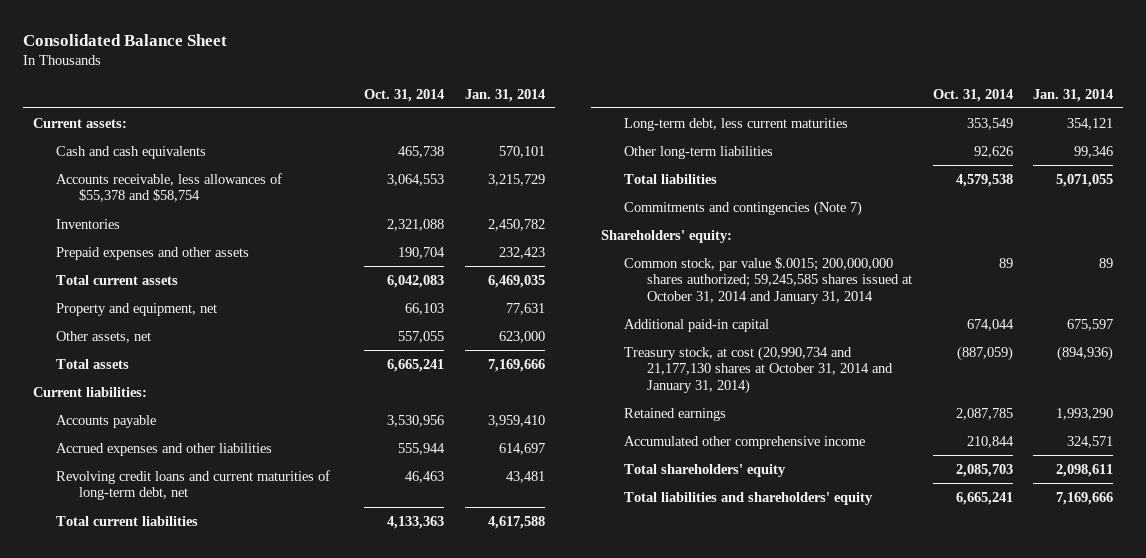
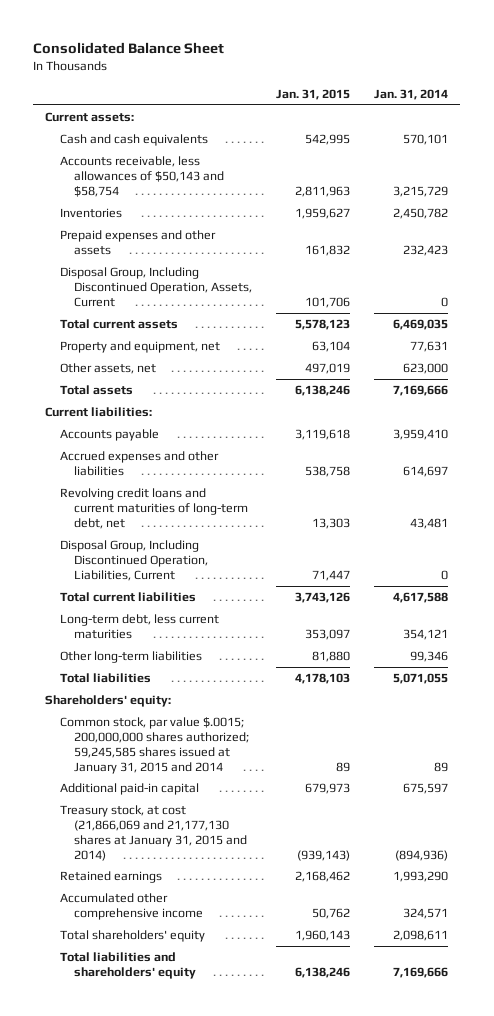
- | Oct. 31, 2014 | Jan. 31, 2014
+ | Jan. 31, 2015 | Jan. 31, 2014
- Accounts receivable, less allowances of $55,378 and $58,754 | 3,064,553 | 3,215,729
+ Accounts receivable, less allowances of $50,143 and $58,754 | 2,811,963 | 3,215,729
+ Disposal Group, Including Discontinued Operation, Assets, Current | 101,706 | 0
+ Disposal Group, Including Discontinued Operation, Liabilities, Current | 71,447 | 0
- Commitments and contingencies (Note 7)
- Common stock, par value $.0015; 200,000,000 shares authorized; 59,245,585 shares issued at October 31, 2014 and January 31, 2014 | 89 | 89
+ Common stock, par value $.0015; 200,000,000 shares authorized; 59,245,585 shares issued at January 31, 2015 and 2014 | 89 | 89
- Treasury stock, at cost (20,990,734 and 21,177,130 shares at October 31, 2014 and January 31, 2014) | (887,059) | (894,936)
+ Treasury stock, at cost (21,866,069 and 21,177,130 shares at January 31, 2015 and 2014) | (939,143) | (894,936)

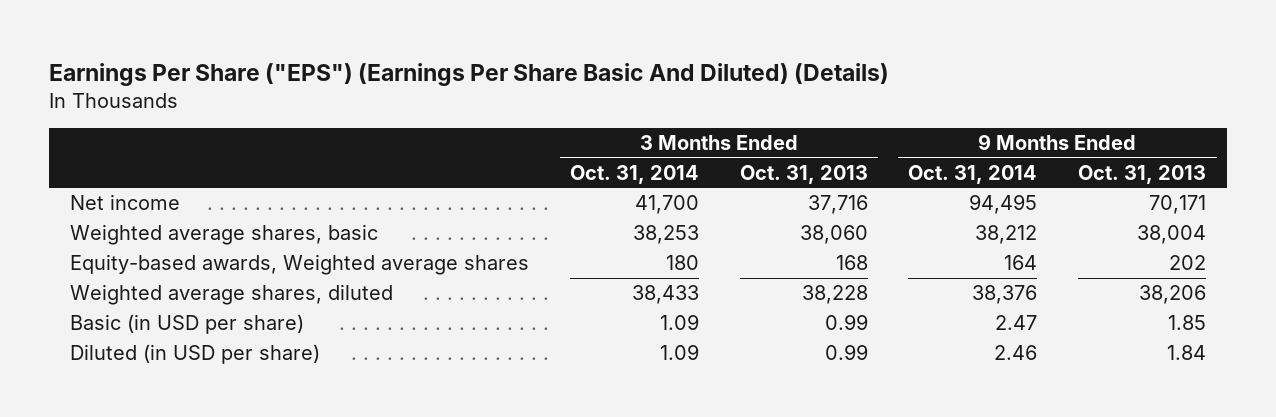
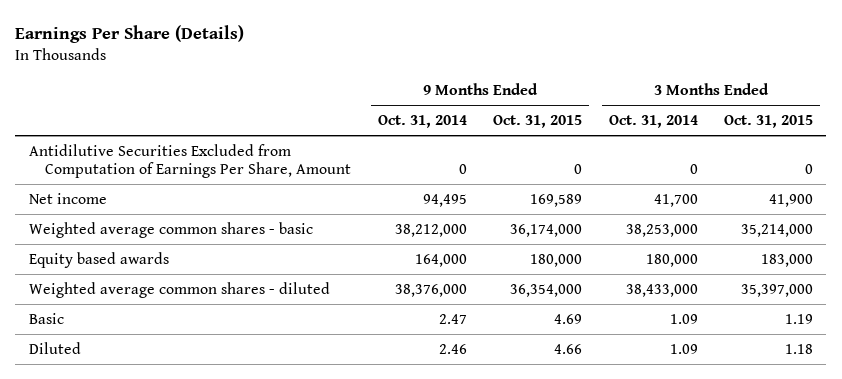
- Earnings Per Share ("EPS") (Earnings Per Share Basic And Diluted) (Details)
+ Earnings Per Share (Details)
- | 3 Months Ended Oct. 31, 2014 | 3 Months Ended Oct. 31, 2013 | 9 Months Ended Oct. 31, 2014 | 9 Months Ended Oct. 31, 2013
+ | 9 Months Ended Oct. 31, 2014 | 9 Months Ended Oct. 31, 2015 | 3 Months Ended Oct. 31, 2014 | 3 Months Ended Oct. 31, 2015
+ Antidilutive Securities Excluded from Computation of Earnings Per Share, Amount | 0 | 0 | 0 | 0
- Weighted average shares, basic | 38,253 | 38,060 | 38,212 | 38,004
- Equity-based awards, Weighted average shares | 180 | 168 | 164 | 202
- Weighted average shares, diluted | 38,433 | 38,228 | 38,376 | 38,206
- Basic (in USD per share) | 1.09 | 0.99 | 2.47 | 1.85
- Diluted (in USD per share) | 1.09 | 0.99 | 2.46 | 1.84
+ Weighted average common shares - basic | 38,212,000 | 36,174,000 | 38,253,000 | 35,214,000
+ Equity based awards | 164,000 | 180,000 | 180,000 | 183,000
+ Weighted average common shares - diluted | 38,376,000 | 36,354,000 | 38,433,000 | 35,397,000
+ Basic | 2.47 | 4.69 | 1.09 | 1.19
+ Diluted | 2.46 | 4.66 | 1.09 | 1.18

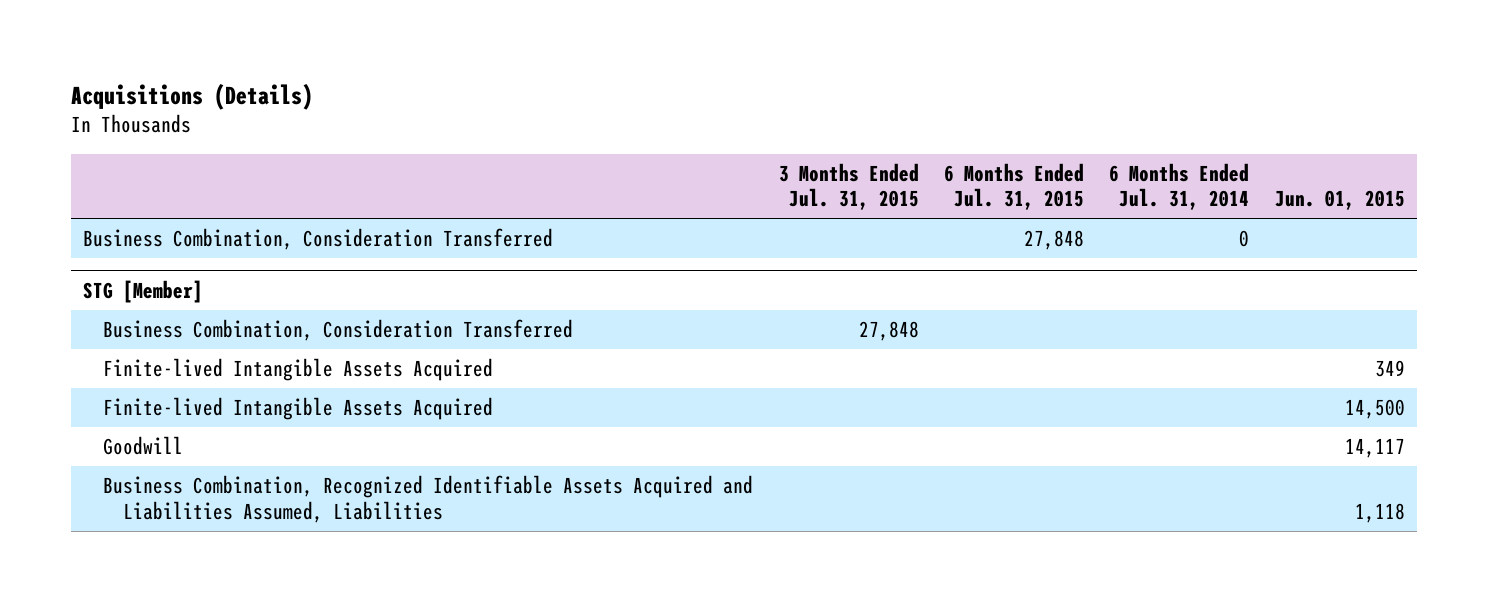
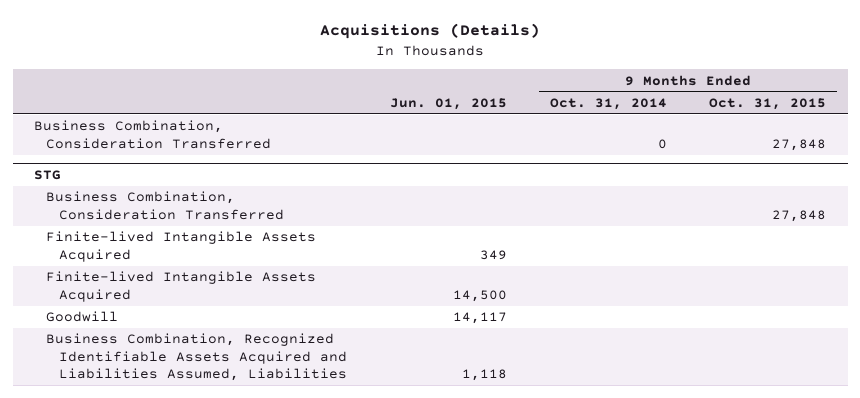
- | 3 Months Ended Jul. 31, 2015 | 6 Months Ended Jul. 31, 2015 | 6 Months Ended Jul. 31, 2014 | Jun. 01, 2015
+ | Jun. 01, 2015 | 9 Months Ended Oct. 31, 2014 | 9 Months Ended Oct. 31, 2015
- STG [Member]
+ STG

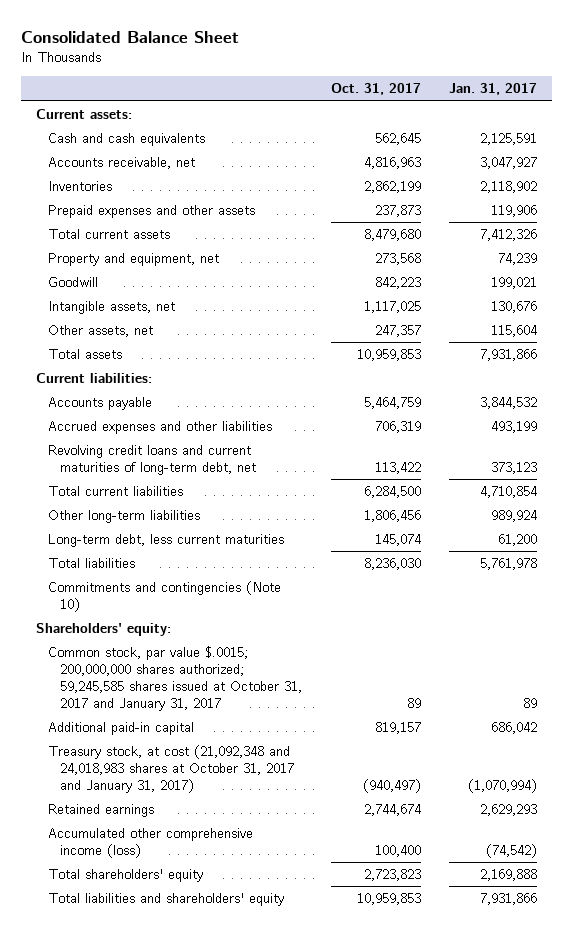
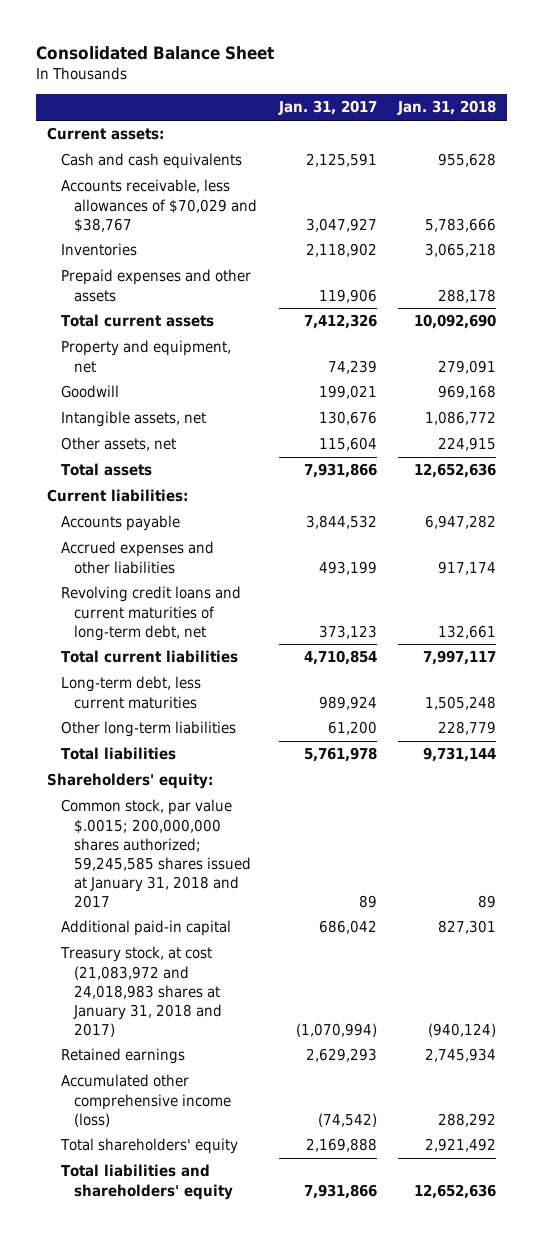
- | Oct. 31, 2017 | Jan. 31, 2017
+ | Jan. 31, 2017 | Jan. 31, 2018
- Accounts receivable, net | 4,816,963 | 3,047,927
+ Accounts receivable, less allowances of $70,029 and $38,767 | 3,047,927 | 5,783,666
- Other long-term liabilities | 1,806,456 | 989,924
- Long-term debt, less current maturities | 145,074 | 61,200
+ Long-term debt, less current maturities | 989,924 | 1,505,248
+ Other long-term liabilities | 61,200 | 228,779
- Commitments and contingencies (Note 10)
- Common stock, par value $.0015; 200,000,000 shares authorized; 59,245,585 shares issued at October 31, 2017 and January 31, 2017 | 89 | 89
+ Common stock, par value $.0015; 200,000,000 shares authorized; 59,245,585 shares issued at January 31, 2018 and 2017 | 89 | 89
- Treasury stock, at cost (21,092,348 and 24,018,983 shares at October 31, 2017 and January 31, 2017) | (940,497) | (1,070,994)
+ Treasury stock, at cost (21,083,972 and 24,018,983 shares at January 31, 2018 and 2017) | (1,070,994) | (940,124)

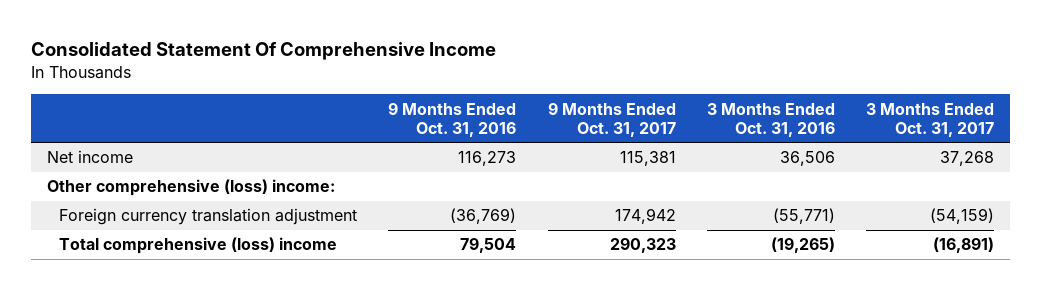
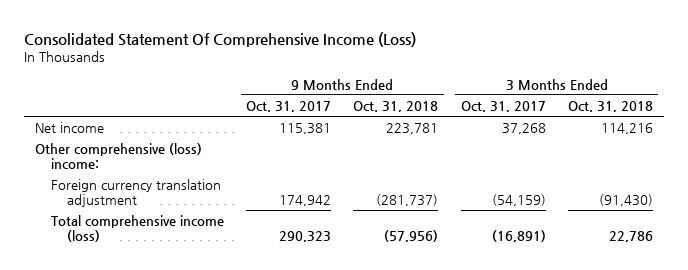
- Consolidated Statement Of Comprehensive Income
+ Consolidated Statement Of Comprehensive Income (Loss)
- | 9 Months Ended Oct. 31, 2016 | 9 Months Ended Oct. 31, 2017 | 3 Months Ended Oct. 31, 2016 | 3 Months Ended Oct. 31, 2017
+ | 9 Months Ended Oct. 31, 2017 | 9 Months Ended Oct. 31, 2018 | 3 Months Ended Oct. 31, 2017 | 3 Months Ended Oct. 31, 2018
- Total comprehensive (loss) income | 79,504 | 290,323 | (19,265) | (16,891)
+ Total comprehensive income (loss) | 290,323 | (57,956) | (16,891) | 22,786

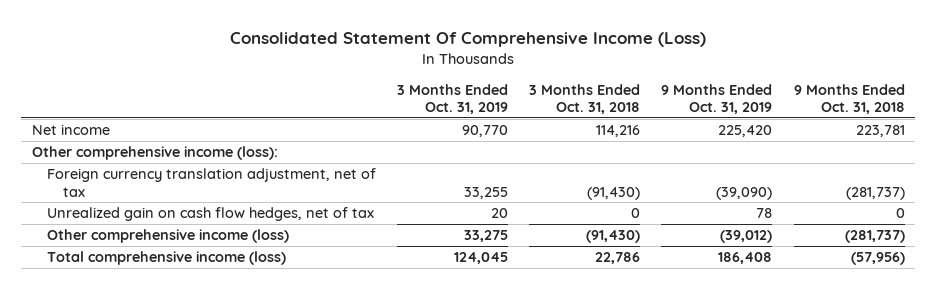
- | 9 Months Ended Oct. 31, 2017 | 9 Months Ended Oct. 31, 2018 | 3 Months Ended Oct. 31, 2017 | 3 Months Ended Oct. 31, 2018
+ | 3 Months Ended Oct. 31, 2019 | 3 Months Ended Oct. 31, 2018 | 9 Months Ended Oct. 31, 2019 | 9 Months Ended Oct. 31, 2018
- Other comprehensive (loss) income:
- Foreign currency translation adjustment | 174,942 | (281,737) | (54,159) | (91,430)
+ Other comprehensive income (loss):
+ Foreign currency translation adjustment, net of tax | 33,255 | (91,430) | (39,090) | (281,737)
+ Unrealized gain on cash flow hedges, net of tax | 20 | 0 | 78 | 0
+ Other comprehensive income (loss) | 33,275 | (91,430) | (39,012) | (281,737)

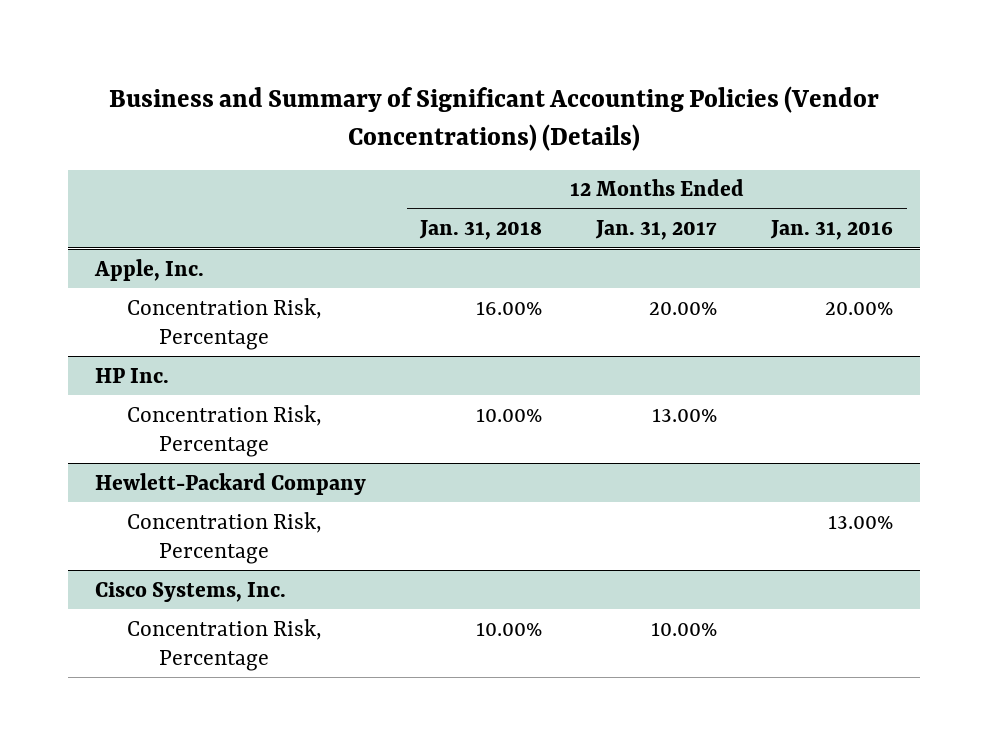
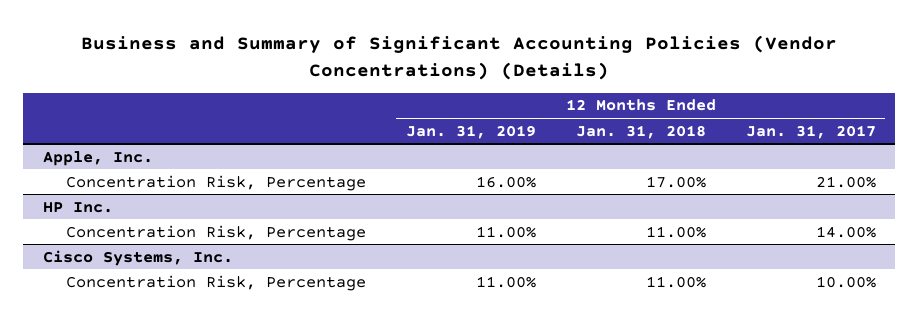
- | 12 Months Ended Jan. 31, 2018 | 12 Months Ended Jan. 31, 2017 | 12 Months Ended Jan. 31, 2016
+ | 12 Months Ended Jan. 31, 2019 | 12 Months Ended Jan. 31, 2018 | 12 Months Ended Jan. 31, 2017
@ Apple, Inc.
- Concentration Risk, Percentage | 16.00% | 20.00% | 20.00%
+ Concentration Risk, Percentage | 16.00% | 17.00% | 21.00%
@ HP Inc.
- Concentration Risk, Percentage | 10.00% | 13.00% |
- Hewlett-Packard Company
- Concentration Risk, Percentage | | | 13.00%
@ HP Inc.
+ Concentration Risk, Percentage | 11.00% | 11.00% | 14.00%
@ Cisco Systems, Inc.
- Concentration Risk, Percentage | 10.00% | 10.00% |
+ Concentration Risk, Percentage | 11.00% | 11.00% | 10.00%

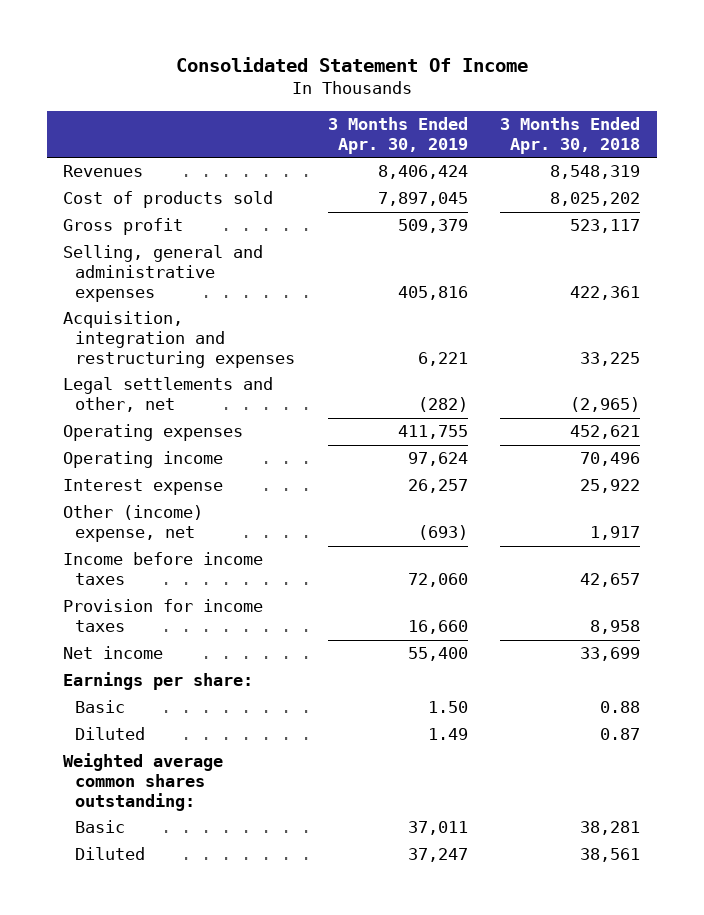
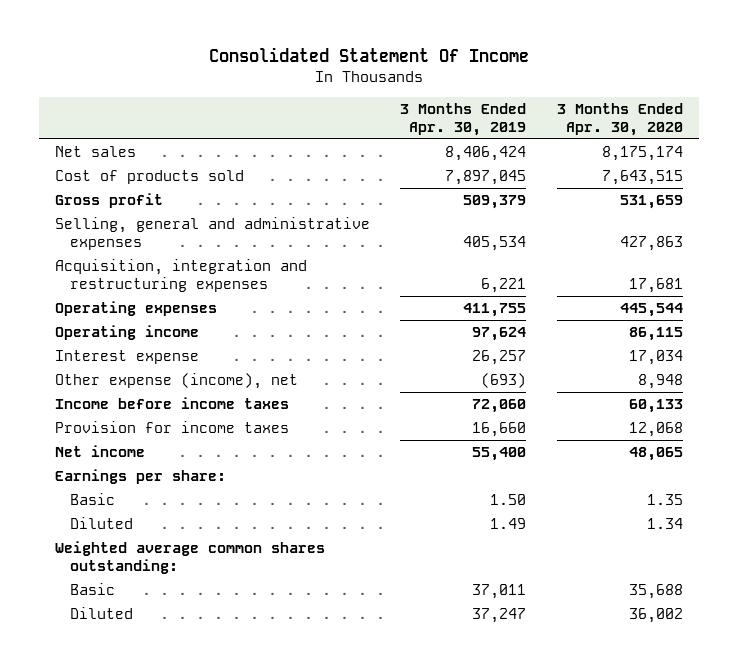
- | 3 Months Ended Apr. 30, 2019 | 3 Months Ended Apr. 30, 2018
+ | 3 Months Ended Apr. 30, 2019 | 3 Months Ended Apr. 30, 2020
- Revenues | 8,406,424 | 8,548,319
+ Net sales | 8,406,424 | 8,175,174
- Selling, general and administrative expenses | 405,816 | 422,361
+ Selling, general and administrative expenses | 405,534 | 427,863
- Legal settlements and other, net | (282) | (2,965)
- Other (income) expense, net | (693) | 1,917
+ Other expense (income), net | (693) | 8,948

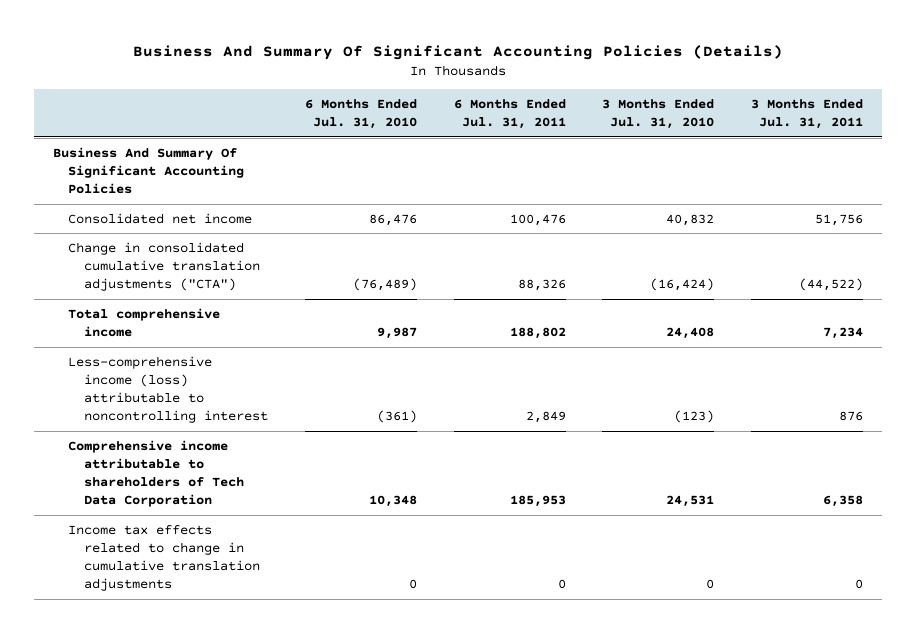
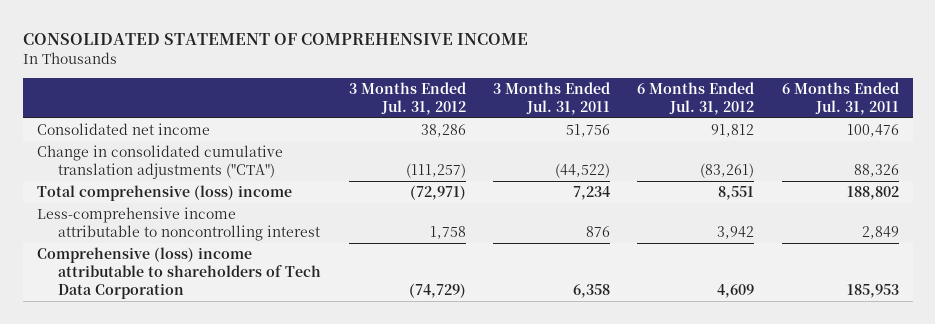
- Business And Summary Of Significant Accounting Policies (Details)
+ CONSOLIDATED STATEMENT OF COMPREHENSIVE INCOME
- | 6 Months Ended Jul. 31, 2010 | 6 Months Ended Jul. 31, 2011 | 3 Months Ended Jul. 31, 2010 | 3 Months Ended Jul. 31, 2011
+ | 3 Months Ended Jul. 31, 2012 | 3 Months Ended Jul. 31, 2011 | 6 Months Ended Jul. 31, 2012 | 6 Months Ended Jul. 31, 2011
- Business And Summary Of Significant Accounting Policies
- Total comprehensive income | 9,987 | 188,802 | 24,408 | 7,234
- Less-comprehensive income (loss) attributable to noncontrolling interest | (361) | 2,849 | (123) | 876
- Comprehensive income attributable to shareholders of Tech Data Corporation | 10,348 | 185,953 | 24,531 | 6,358
- Income tax effects related to change in cumulative translation adjustments | 0 | 0 | 0 | 0
+ Total comprehensive (loss) income | (72,971) | 7,234 | 8,551 | 188,802
+ Less-comprehensive income attributable to noncontrolling interest | 1,758 | 876 | 3,942 | 2,849
+ Comprehensive (loss) income attributable to shareholders of Tech Data Corporation | (74,729) | 6,358 | 4,609 | 185,953

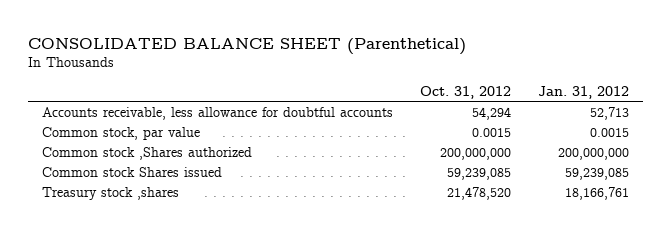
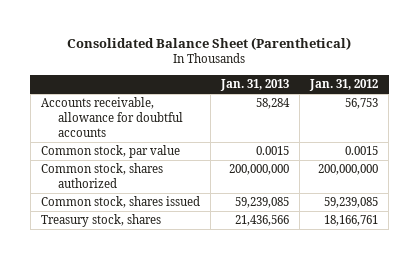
- CONSOLIDATED BALANCE SHEET (Parenthetical)
+ Consolidated Balance Sheet (Parenthetical)
- | Oct. 31, 2012 | Jan. 31, 2012
+ | Jan. 31, 2013 | Jan. 31, 2012
- Accounts receivable, less allowance for doubtful accounts | 54,294 | 52,713
+ Accounts receivable, allowance for doubtful accounts | 58,284 | 56,753
- Common stock ,Shares authorized | 200,000,000 | 200,000,000
- Common stock Shares issued | 59,239,085 | 59,239,085
- Treasury stock ,shares | 21,478,520 | 18,166,761
+ Common stock, shares authorized | 200,000,000 | 200,000,000
+ Common stock, shares issued | 59,239,085 | 59,239,085
+ Treasury stock, shares | 21,436,566 | 18,166,761

